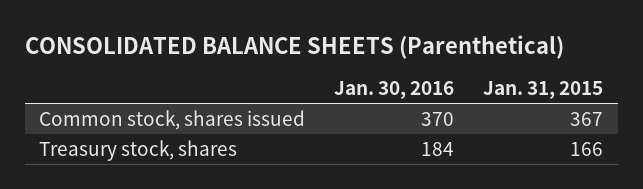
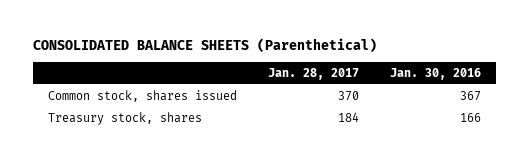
- | Jan. 30, 2016 | Jan. 31, 2015
+ | Jan. 28, 2017 | Jan. 30, 2016
- Common stock, shares issued | 370 | 367
- Treasury stock, shares | 184 | 166
+ Common stock, shares issued | 370 | 367
+ Treasury stock, shares | 184 | 166

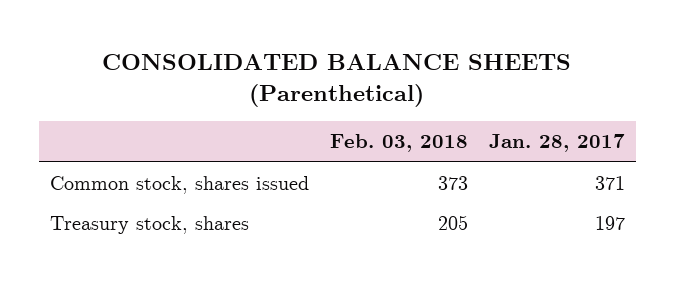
- | Jan. 28, 2017 | Jan. 30, 2016
+ | Feb. 03, 2018 | Jan. 28, 2017
- Common stock, shares issued | 370 | 367
- Treasury stock, shares | 184 | 166
+ Common stock, shares issued | 373 | 371
+ Treasury stock, shares | 205 | 197

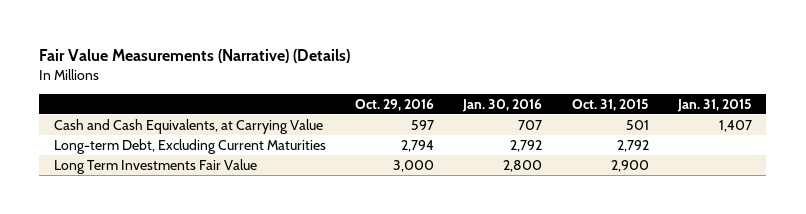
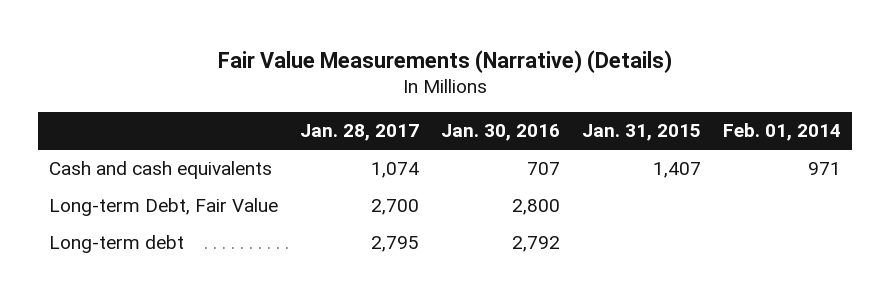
- | Oct. 29, 2016 | Jan. 30, 2016 | Oct. 31, 2015 | Jan. 31, 2015
+ | Jan. 28, 2017 | Jan. 30, 2016 | Jan. 31, 2015 | Feb. 01, 2014
- Cash and Cash Equivalents, at Carrying Value | 597 | 707 | 501 | 1,407
- Long-term Debt, Excluding Current Maturities | 2,794 | 2,792 | 2,792 |
- Long Term Investments Fair Value | 3,000 | 2,800 | 2,900 |
+ Cash and cash equivalents | 1,074 | 707 | 1,407 | 971
+ Long-term Debt, Fair Value | 2,700 | 2,800 | |
+ Long-term debt | 2,795 | 2,792 | |

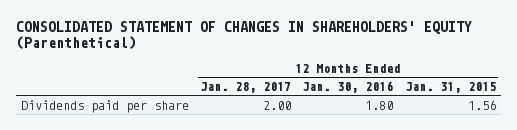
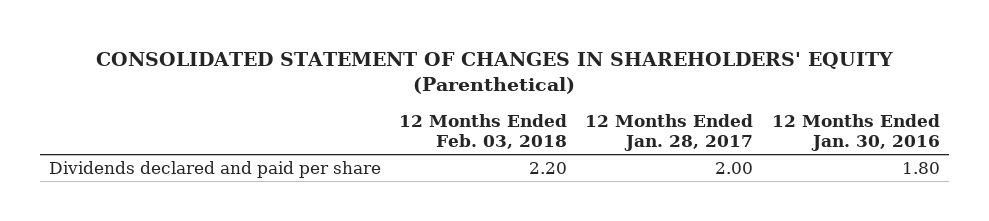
- | 12 Months Ended Jan. 28, 2017 | 12 Months Ended Jan. 30, 2016 | 12 Months Ended Jan. 31, 2015
+ | 12 Months Ended Feb. 03, 2018 | 12 Months Ended Jan. 28, 2017 | 12 Months Ended Jan. 30, 2016
- Dividends paid per share | 2.00 | 1.80 | 1.56
+ Dividends declared and paid per share | 2.20 | 2.00 | 1.80

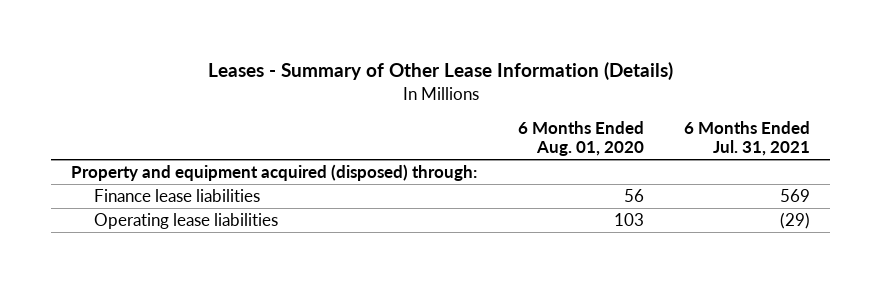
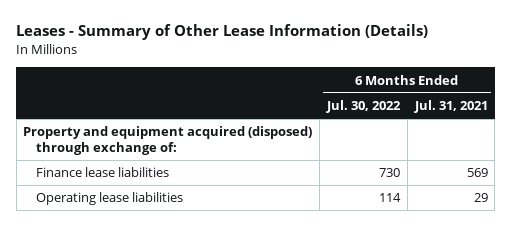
- | 6 Months Ended Aug. 01, 2020 | 6 Months Ended Jul. 31, 2021
+ | 6 Months Ended Jul. 30, 2022 | 6 Months Ended Jul. 31, 2021
- Property and equipment acquired (disposed) through:
+ Property and equipment acquired (disposed) through exchange of:
- Operating lease liabilities | 103 | (29)
+ Operating lease liabilities | 114 | 29

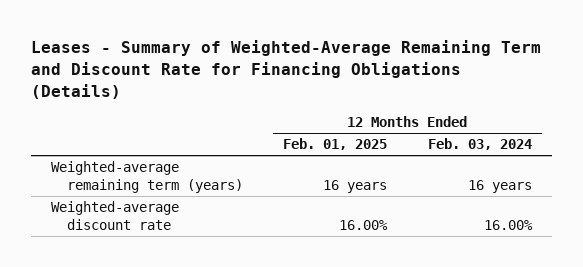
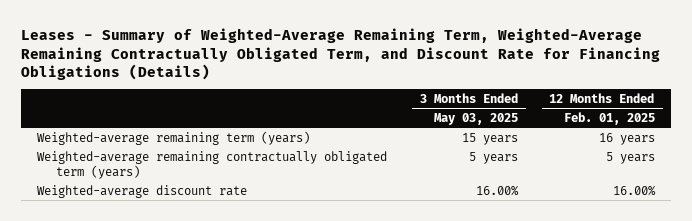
- Leases - Summary of Weighted-Average Remaining Term and Discount Rate for Financing Obligations (Details)
+ Leases - Summary of Weighted-Average Remaining Term, Weighted-Average Remaining Contractually Obligated Term, and Discount Rate for Financing Obligations (Details)
- | 12 Months Ended Feb. 01, 2025 | 12 Months Ended Feb. 03, 2024
+ | 3 Months Ended May 03, 2025 | 12 Months Ended Feb. 01, 2025
+ Weighted-average remaining contractually obligated term (years) | 5 years | 5 years

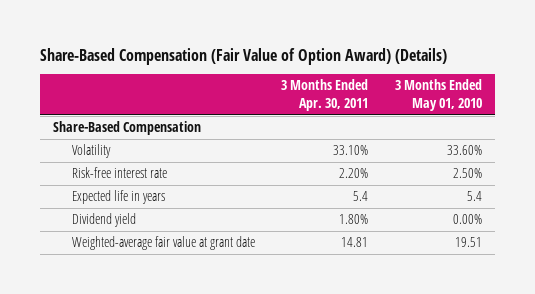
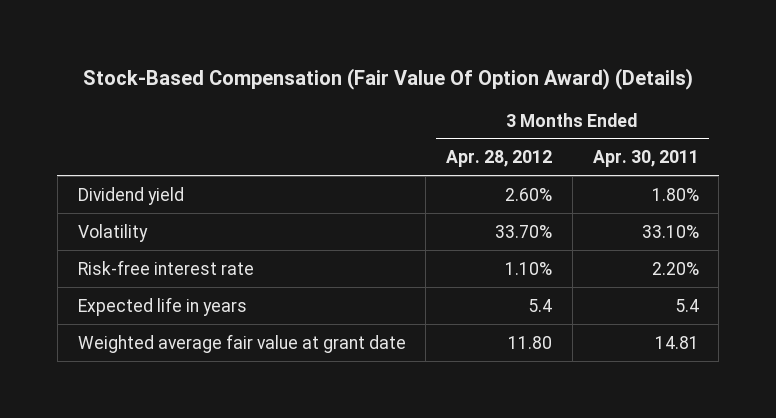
- Share-Based Compensation (Fair Value of Option Award) (Details)
+ Stock-Based Compensation (Fair Value Of Option Award) (Details)
- | 3 Months Ended Apr. 30, 2011 | 3 Months Ended May 01, 2010
+ | 3 Months Ended Apr. 28, 2012 | 3 Months Ended Apr. 30, 2011
- Share-Based Compensation
moved up: Dividend yield | 2.60% | 1.80%
- Weighted-average fair value at grant date | 14.81 | 19.51
+ Weighted average fair value at grant date | 11.80 | 14.81

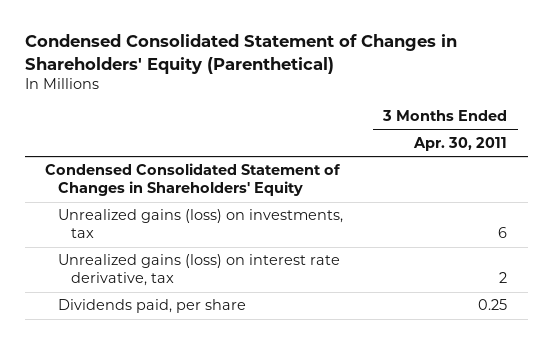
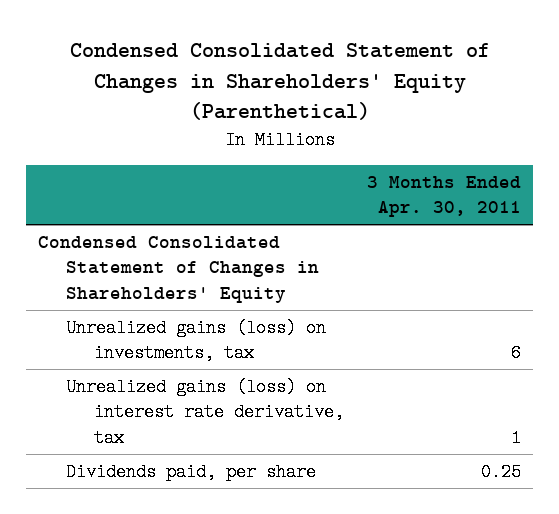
- Unrealized gains (loss) on interest rate derivative, tax | 2
+ Unrealized gains (loss) on interest rate derivative, tax | 1

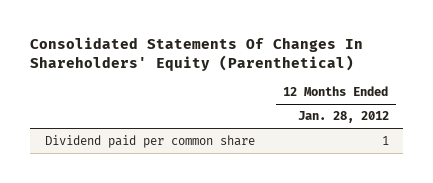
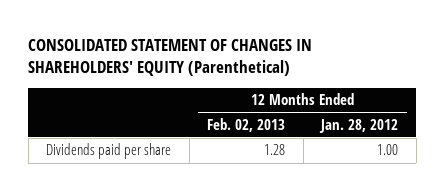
- Consolidated Statements Of Changes In Shareholders' Equity (Parenthetical)
+ CONSOLIDATED STATEMENT OF CHANGES IN SHAREHOLDERS' EQUITY (Parenthetical)
- | 12 Months Ended Jan. 28, 2012
+ | 12 Months Ended Feb. 02, 2013 | 12 Months Ended Jan. 28, 2012
- Dividend paid per common share | 1
+ Dividends paid per share | 1.28 | 1.00

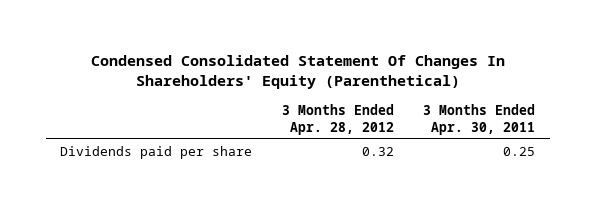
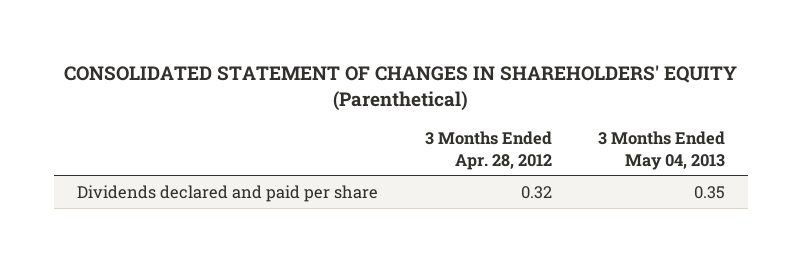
- Condensed Consolidated Statement Of Changes In Shareholders' Equity (Parenthetical)
+ CONSOLIDATED STATEMENT OF CHANGES IN SHAREHOLDERS' EQUITY (Parenthetical)
- | 3 Months Ended Apr. 28, 2012 | 3 Months Ended Apr. 30, 2011
+ | 3 Months Ended Apr. 28, 2012 | 3 Months Ended May 04, 2013
- Dividends paid per share | 0.32 | 0.25
+ Dividends declared and paid per share | 0.32 | 0.35

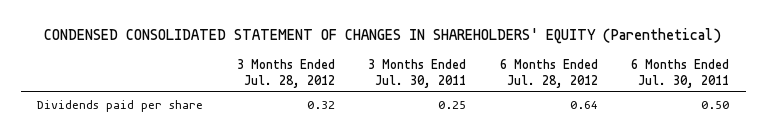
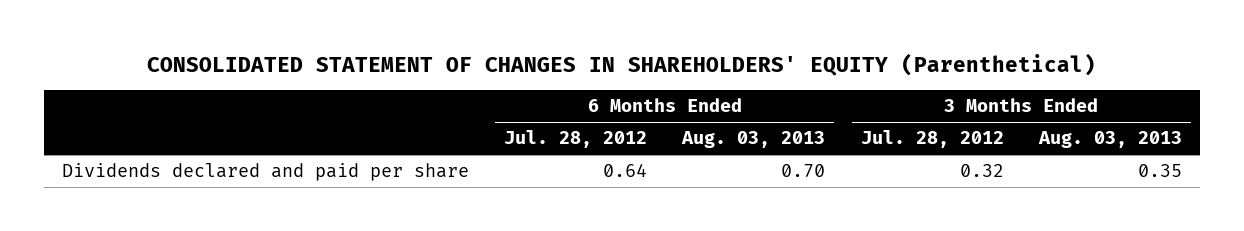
- CONDENSED CONSOLIDATED STATEMENT OF CHANGES IN SHAREHOLDERS' EQUITY (Parenthetical)
+ CONSOLIDATED STATEMENT OF CHANGES IN SHAREHOLDERS' EQUITY (Parenthetical)
- | 3 Months Ended Jul. 28, 2012 | 3 Months Ended Jul. 30, 2011 | 6 Months Ended Jul. 28, 2012 | 6 Months Ended Jul. 30, 2011
+ | 6 Months Ended Jul. 28, 2012 | 6 Months Ended Aug. 03, 2013 | 3 Months Ended Jul. 28, 2012 | 3 Months Ended Aug. 03, 2013
- Dividends paid per share | 0.32 | 0.25 | 0.64 | 0.50
+ Dividends declared and paid per share | 0.64 | 0.70 | 0.32 | 0.35

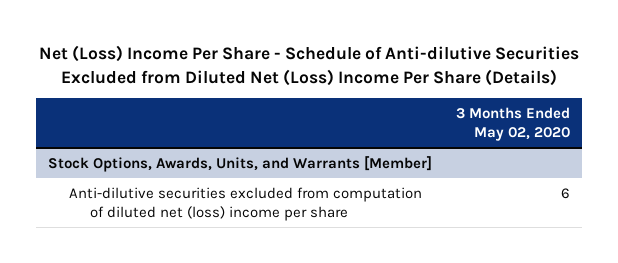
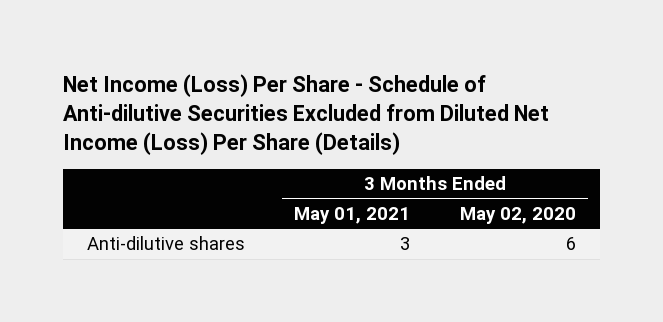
- Net (Loss) Income Per Share - Schedule of Anti-dilutive Securities Excluded from Diluted Net (Loss) Income Per Share (Details)
+ Net Income (Loss) Per Share - Schedule of Anti-dilutive Securities Excluded from Diluted Net Income (Loss) Per Share (Details)
- | 3 Months Ended May 02, 2020
+ | 3 Months Ended May 01, 2021 | 3 Months Ended May 02, 2020
- Stock Options, Awards, Units, and Warrants [Member]
- Anti-dilutive securities excluded from computation of diluted net (loss) income per share | 6
+ Anti-dilutive shares | 3 | 6

